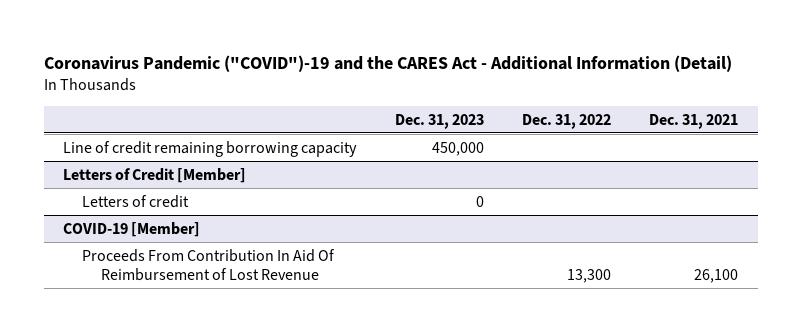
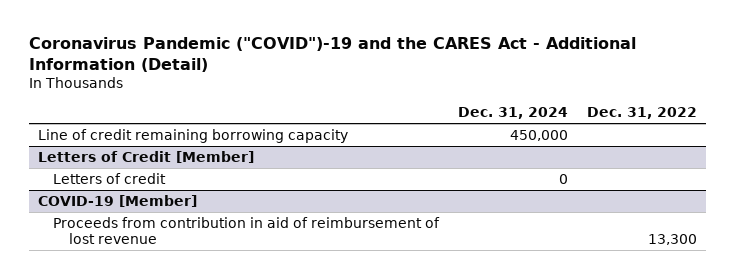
- | Dec. 31, 2023 | Dec. 31, 2022 | Dec. 31, 2021
+ | Dec. 31, 2024 | Dec. 31, 2022
@ COVID-19 [Member]
- Proceeds From Contribution In Aid Of Reimbursement of Lost Revenue | | 13,300 | 26,100
+ Proceeds from contribution in aid of reimbursement of lost revenue | | 13,300

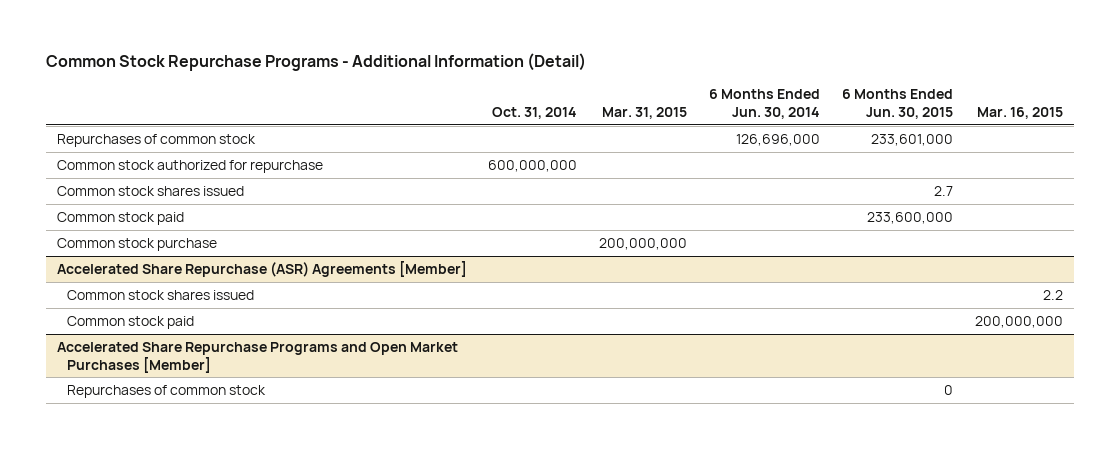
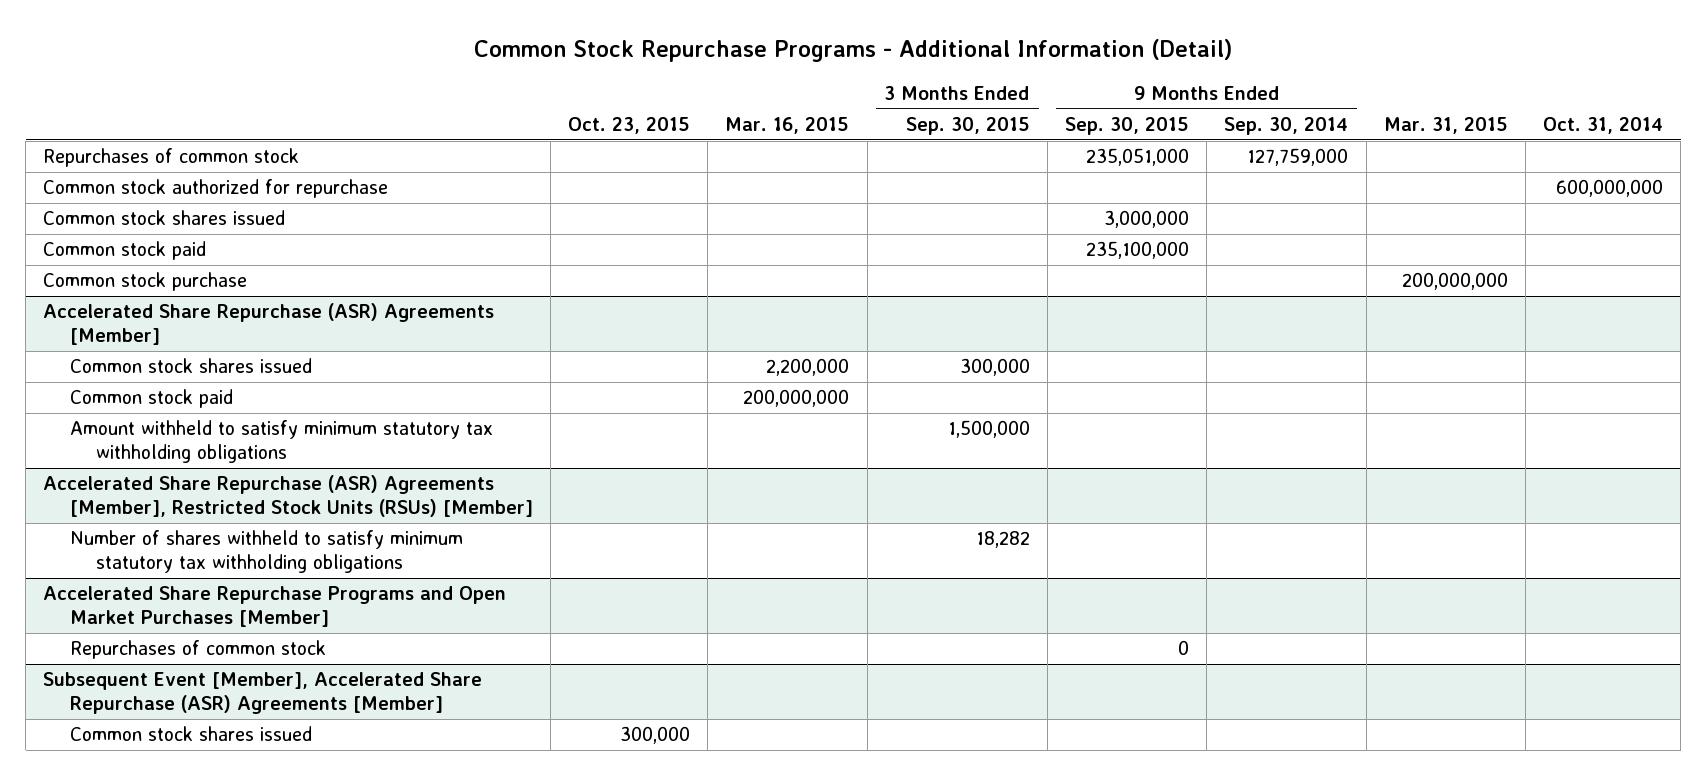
- | Oct. 31, 2014 | Mar. 31, 2015 | 6 Months Ended Jun. 30, 2014 | 6 Months Ended Jun. 30, 2015 | Mar. 16, 2015
+ | Oct. 23, 2015 | Mar. 16, 2015 | 3 Months Ended Sep. 30, 2015 | 9 Months Ended Sep. 30, 2015 | 9 Months Ended Sep. 30, 2014 | Mar. 31, 2015 | Oct. 31, 2014
@ Accelerated Share Repurchase (ASR) Agreements [Member]
- Common stock shares issued | | | | | 2.2
+ Common stock shares issued | | 2,200,000 | 300,000 | | | |
+ Amount withheld to satisfy minimum statutory tax withholding obligations | | | 1,500,000 | | | |
+ Accelerated Share Repurchase (ASR) Agreements [Member], Restricted Stock Units (RSUs) [Member]
+ Number of shares withheld to satisfy minimum statutory tax withholding obligations | | | 18,282 | | | |
+ Subsequent Event [Member], Accelerated Share Repurchase (ASR) Agreements [Member]
+ Common stock shares issued | 300,000 | | | | | |

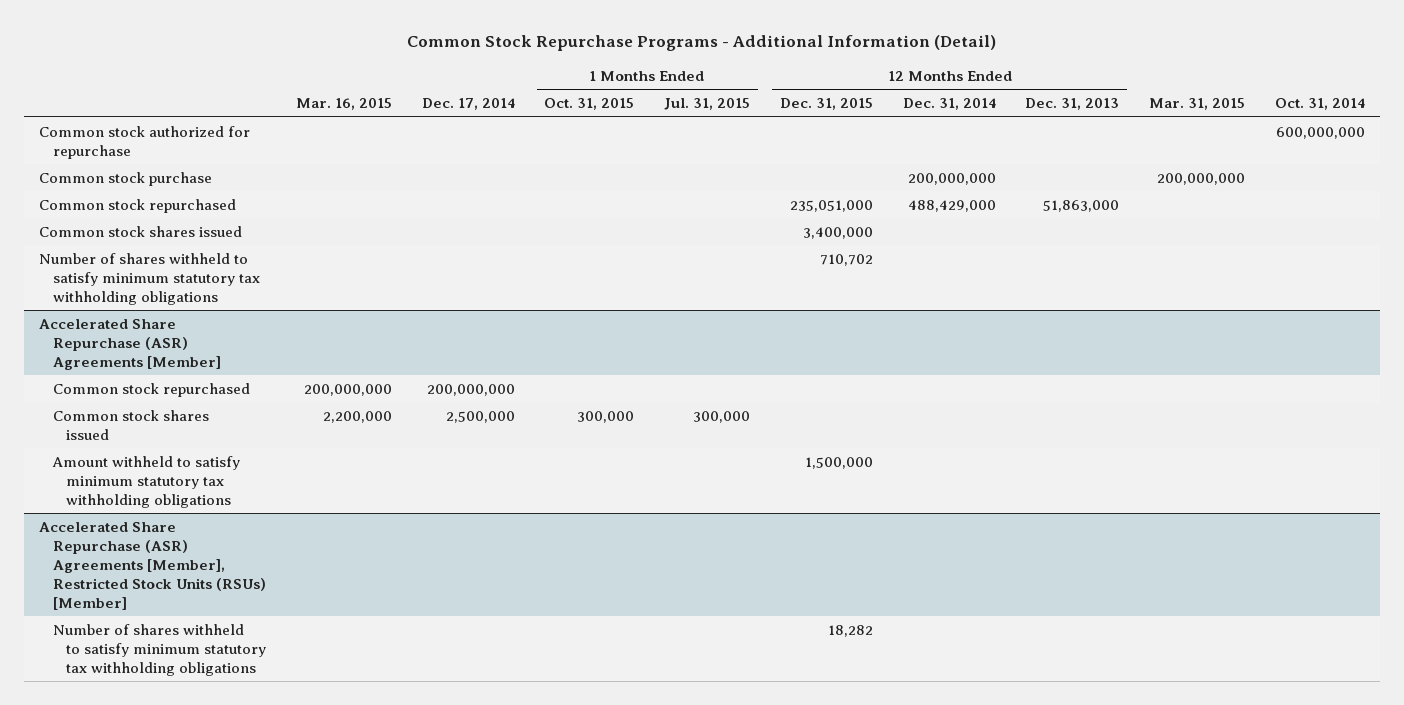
- | Oct. 23, 2015 | Mar. 16, 2015 | 3 Months Ended Sep. 30, 2015 | 9 Months Ended Sep. 30, 2015 | 9 Months Ended Sep. 30, 2014 | Mar. 31, 2015 | Oct. 31, 2014
+ | Mar. 16, 2015 | Dec. 17, 2014 | 1 Months Ended Oct. 31, 2015 | 1 Months Ended Jul. 31, 2015 | 12 Months Ended Dec. 31, 2015 | 12 Months Ended Dec. 31, 2014 | 12 Months Ended Dec. 31, 2013 | Mar. 31, 2015 | Oct. 31, 2014
- Repurchases of common stock | | | | 235,051,000 | 127,759,000 | |
- Common stock paid | | | | 235,100,000 | | |
+ Common stock repurchased | | | | | 235,051,000 | 488,429,000 | 51,863,000 | |
moved down: Common stock shares issued | | | | | 3,400,000 | | | |
+ Number of shares withheld to satisfy minimum statutory tax withholding obligations | | | | | 710,702 | | | |
@ Accelerated Share Repurchase (ASR) Agreements [Member]
+ Common stock repurchased | 200,000,000 | 200,000,000 | | | | | | |
- Common stock paid | | 200,000,000 | | | | |
- Accelerated Share Repurchase Programs and Open Market Purchases [Member]
- Repurchases of common stock | | | | 0 | | |
- Subsequent Event [Member], Accelerated Share Repurchase (ASR) Agreements [Member]
- Common stock shares issued | 300,000 | | | | | |

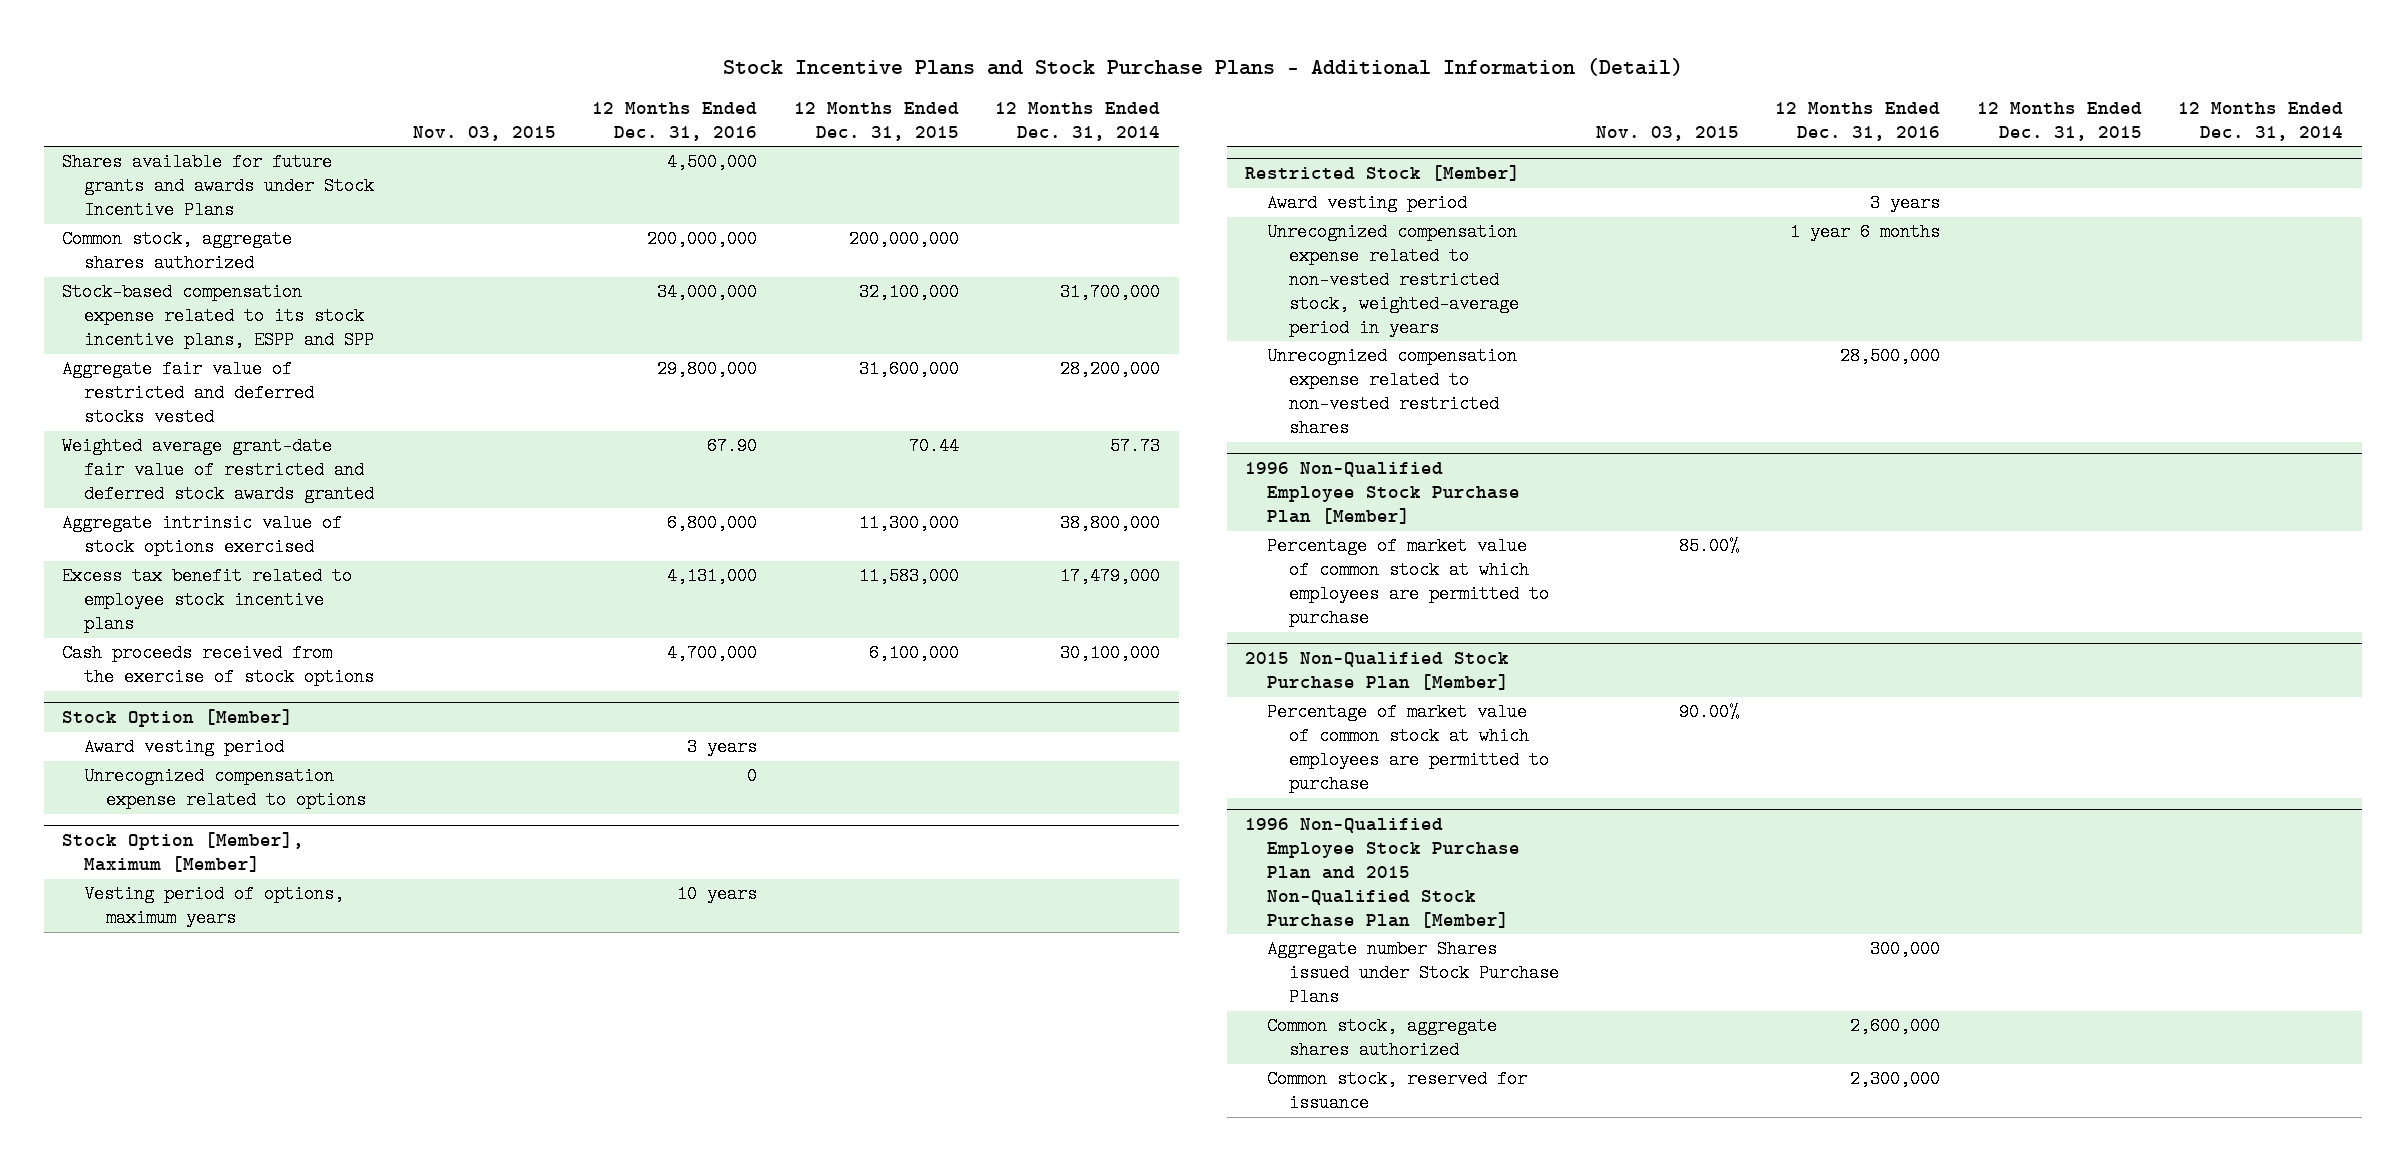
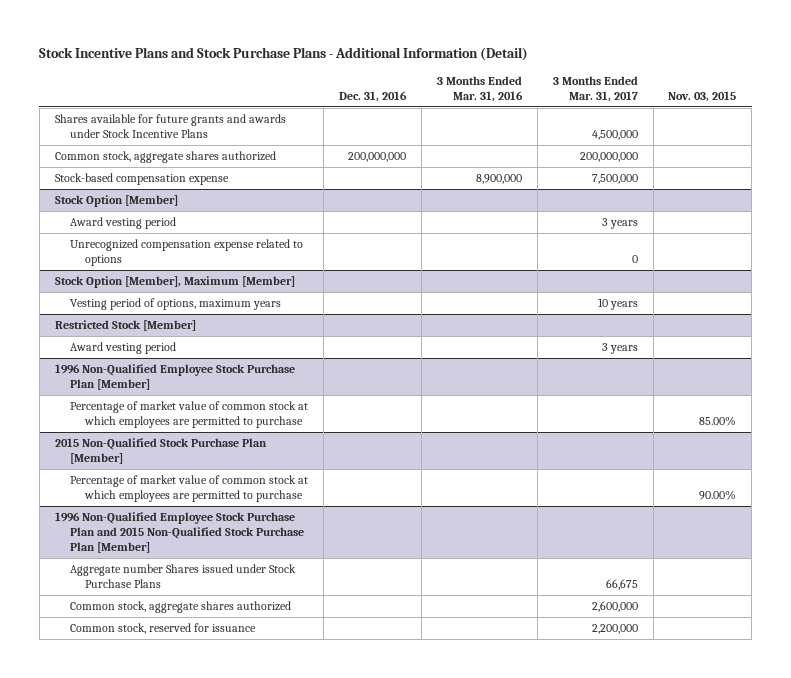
- | Nov. 03, 2015 | 12 Months Ended Dec. 31, 2016 | 12 Months Ended Dec. 31, 2015 | 12 Months Ended Dec. 31, 2014
+ | Dec. 31, 2016 | 3 Months Ended Mar. 31, 2016 | 3 Months Ended Mar. 31, 2017 | Nov. 03, 2015
- Stock-based compensation expense related to its stock incentive plans, ESPP and SPP | | 34,000,000 | 32,100,000 | 31,700,000
- Aggregate fair value of restricted and deferred stocks vested | | 29,800,000 | 31,600,000 | 28,200,000
- Weighted average grant-date fair value of restricted and deferred stock awards granted | | 67.90 | 70.44 | 57.73
- Aggregate intrinsic value of stock options exercised | | 6,800,000 | 11,300,000 | 38,800,000
- Excess tax benefit related to employee stock incentive plans | | 4,131,000 | 11,583,000 | 17,479,000
- Cash proceeds received from the exercise of stock options | | 4,700,000 | 6,100,000 | 30,100,000
+ Stock-based compensation expense | | 8,900,000 | 7,500,000 |
@ Restricted Stock [Member]
- Unrecognized compensation expense related to non-vested restricted stock, weighted-average period in years | | 1 year 6 months | |
- Unrecognized compensation expense related to non-vested restricted shares | | 28,500,000 | |

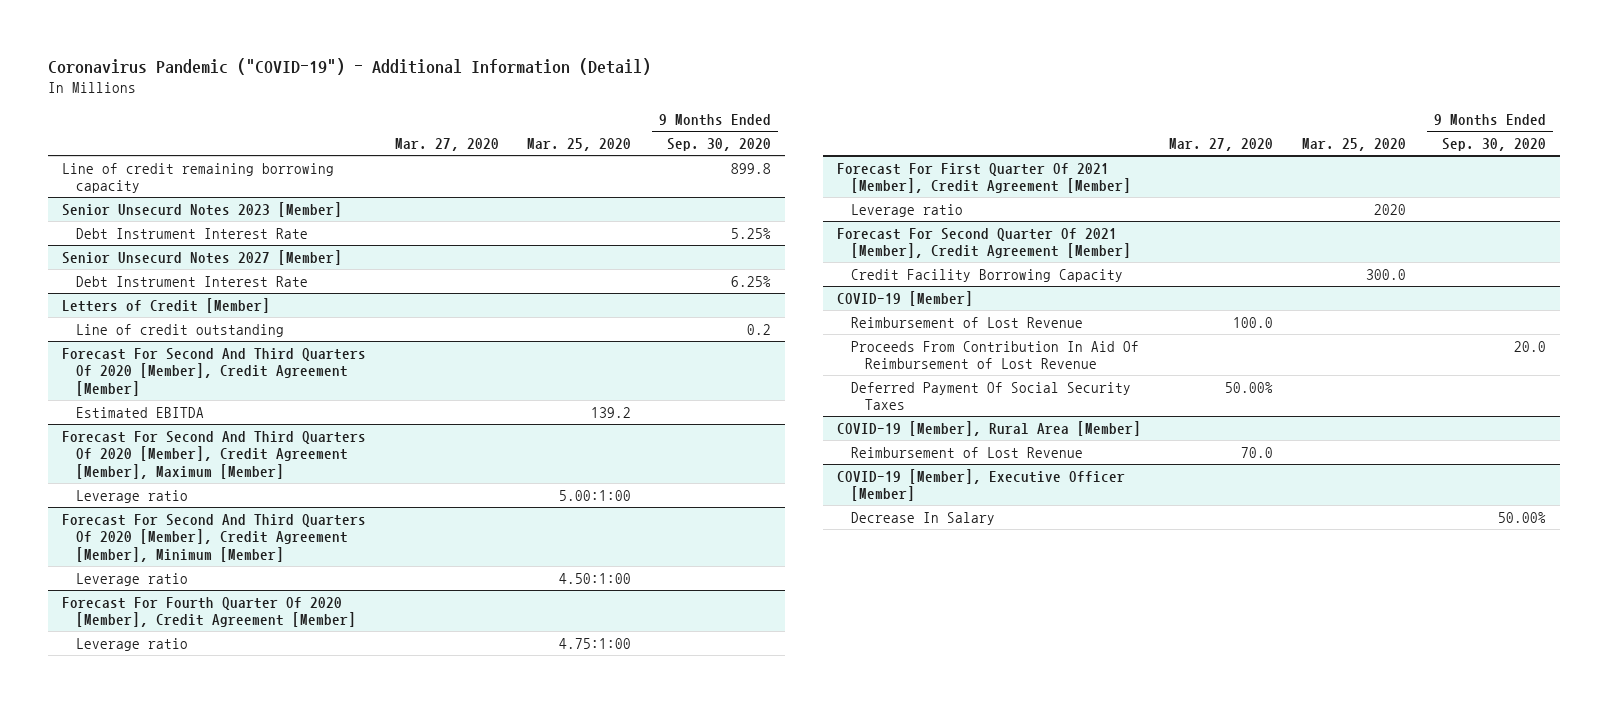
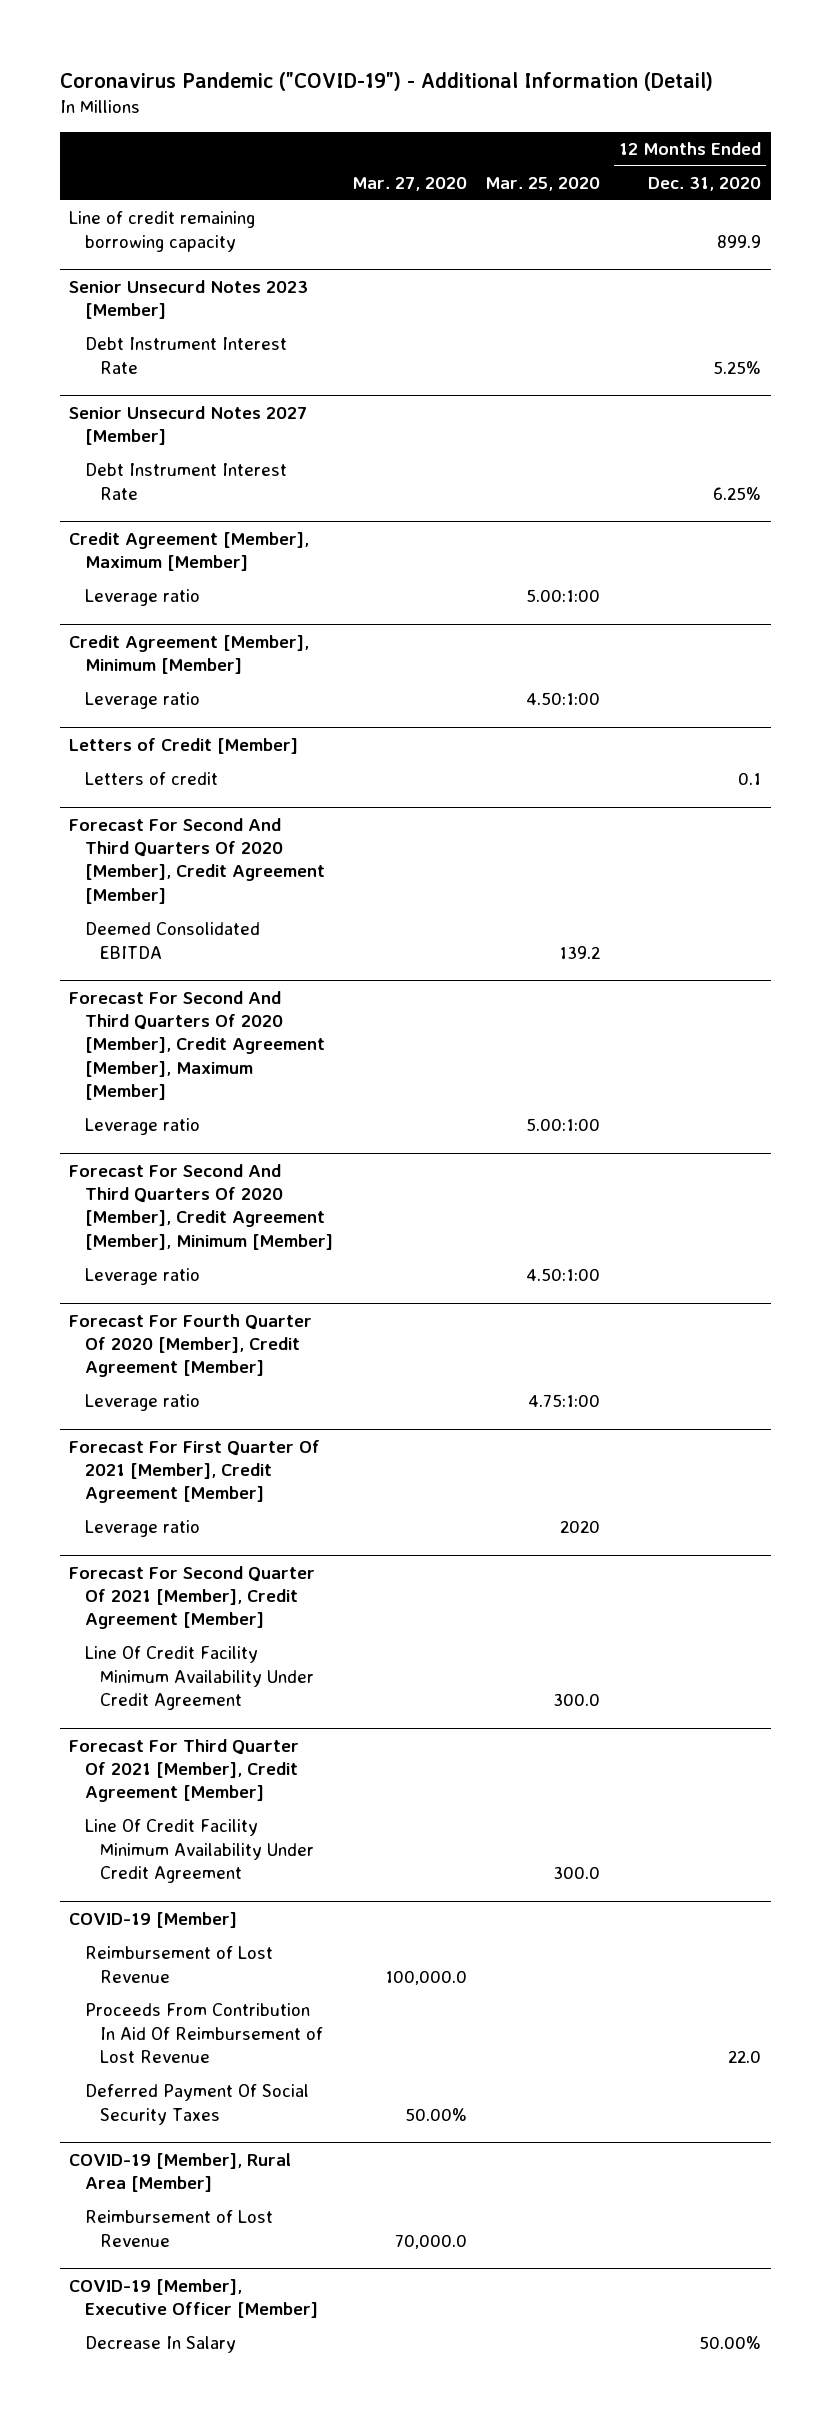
- | Mar. 27, 2020 | Mar. 25, 2020 | 9 Months Ended Sep. 30, 2020
+ | Mar. 27, 2020 | Mar. 25, 2020 | 12 Months Ended Dec. 31, 2020
+ Credit Agreement [Member], Maximum [Member]
+ Leverage ratio | | 5.00:1:00 |
+ Credit Agreement [Member], Minimum [Member]
+ Leverage ratio | | 4.50:1:00 |
@ Letters of Credit [Member]
- Line of credit outstanding | | | 0.2
+ Letters of credit | | | 0.1
@ Forecast For Second And Third Quarters Of 2020 [Member], Credit Agreement [Member]
- Estimated EBITDA | | 139.2 |
+ Deemed Consolidated EBITDA | | 139.2 |
@ Forecast For Second Quarter Of 2021 [Member], Credit Agreement [Member]
- Credit Facility Borrowing Capacity | | 300.0 |
+ Line Of Credit Facility Minimum Availability Under Credit Agreement | | 300.0 |
+ Forecast For Third Quarter Of 2021 [Member], Credit Agreement [Member]
+ Line Of Credit Facility Minimum Availability Under Credit Agreement | | 300.0 |
@ COVID-19 [Member]
- Reimbursement of Lost Revenue | 100.0 | |
+ Reimbursement of Lost Revenue | 100,000.0 | |
@ COVID-19 [Member], Rural Area [Member]
- Reimbursement of Lost Revenue | 70.0 | |
+ Reimbursement of Lost Revenue | 70,000.0 | |

